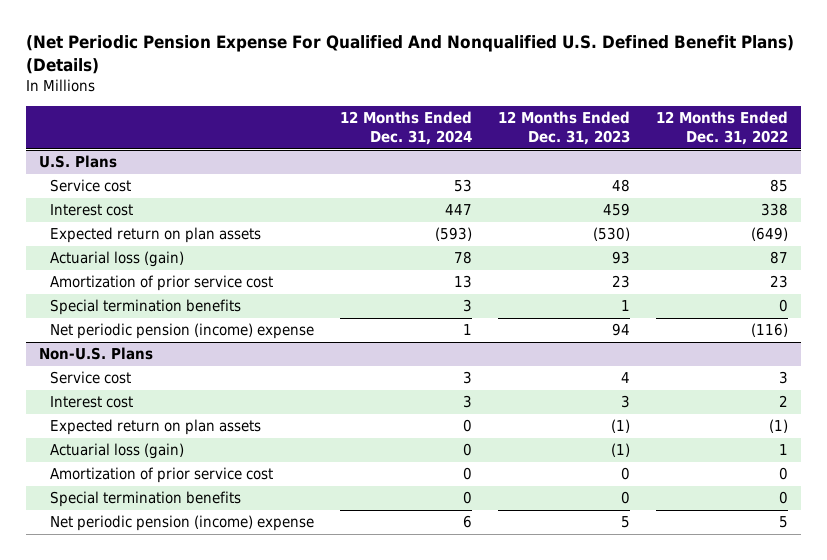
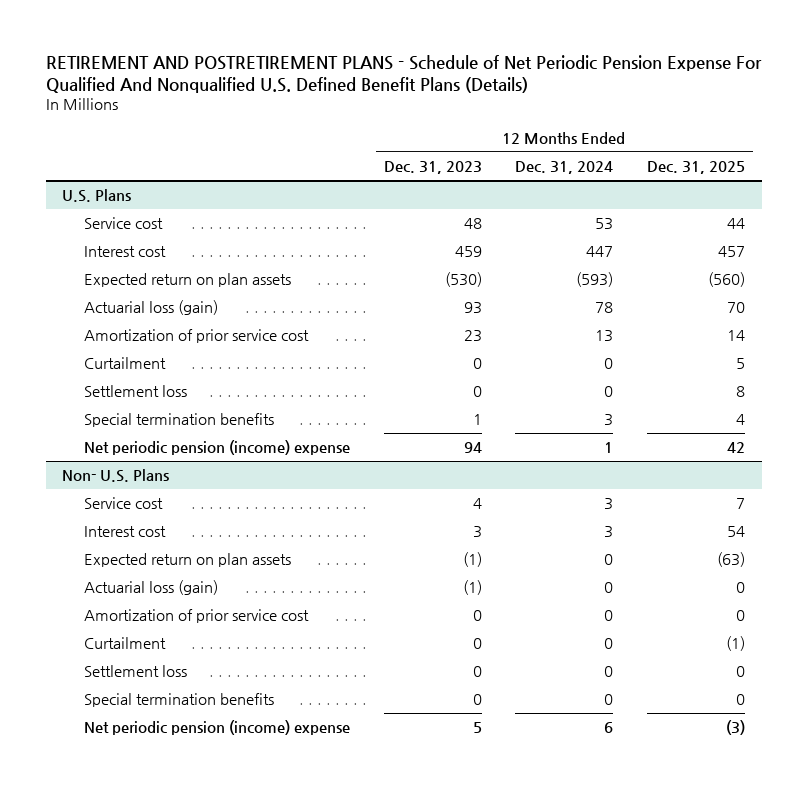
- (Net Periodic Pension Expense For Qualified And Nonqualified U.S. Defined Benefit Plans) (Details)
+ RETIREMENT AND POSTRETIREMENT PLANS - Schedule of Net Periodic Pension Expense For Qualified And Nonqualified U.S. Defined Benefit Plans (Details)
- | 12 Months Ended Dec. 31, 2024 | 12 Months Ended Dec. 31, 2023 | 12 Months Ended Dec. 31, 2022
+ | 12 Months Ended Dec. 31, 2023 | 12 Months Ended Dec. 31, 2024 | 12 Months Ended Dec. 31, 2025
@ U.S. Plans
+ Curtailment | 0 | 0 | 5
+ Settlement loss | 0 | 0 | 8
- Non-U.S. Plans
+ Non- U.S. Plans
+ Curtailment | 0 | 0 | (1)
+ Settlement loss | 0 | 0 | 0

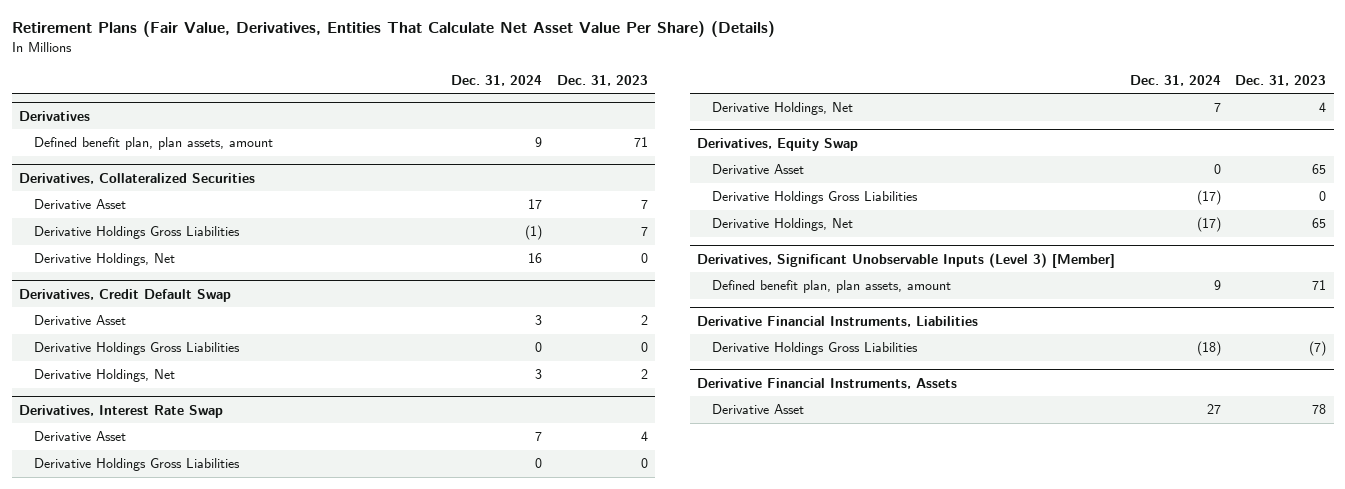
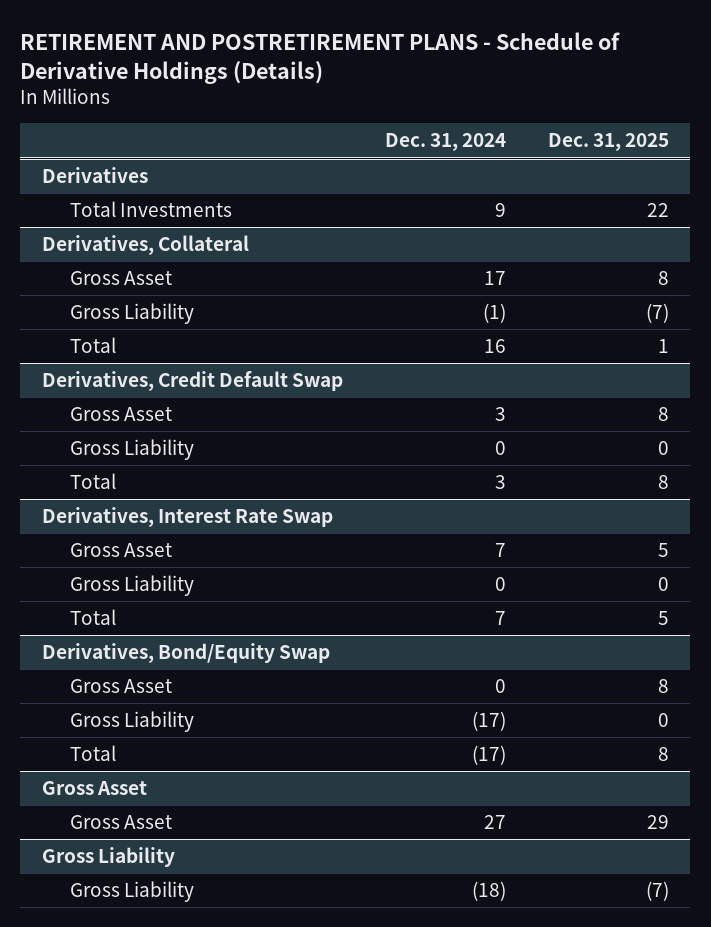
- Retirement Plans (Fair Value, Derivatives, Entities That Calculate Net Asset Value Per Share) (Details)
+ RETIREMENT AND POSTRETIREMENT PLANS - Schedule of Derivative Holdings (Details)
- | Dec. 31, 2024 | Dec. 31, 2023
+ | Dec. 31, 2024 | Dec. 31, 2025
@ Derivatives
- Defined benefit plan, plan assets, amount | 9 | 71
- Derivatives, Collateralized Securities
- Derivative Asset | 17 | 7
- Derivative Holdings Gross Liabilities | (1) | 7
- Derivative Holdings, Net | 16 | 0
@ Derivatives
+ Total Investments | 9 | 22
+ Derivatives, Collateral
+ Gross Asset | 17 | 8
+ Gross Liability | (1) | (7)
+ Total | 16 | 1
@ Derivatives, Credit Default Swap
- Derivative Asset | 3 | 2
- Derivative Holdings Gross Liabilities | 0 | 0
- Derivative Holdings, Net | 3 | 2
+ Gross Asset | 3 | 8
+ Gross Liability | 0 | 0
+ Total | 3 | 8
@ Derivatives, Interest Rate Swap
- Derivative Asset | 7 | 4
- Derivative Holdings Gross Liabilities | 0 | 0
- Derivative Holdings, Net | 7 | 4
- Derivatives, Equity Swap
- Derivative Asset | 0 | 65
- Derivative Holdings Gross Liabilities | (17) | 0
- Derivative Holdings, Net | (17) | 65
- Derivatives, Significant Unobservable Inputs (Level 3) [Member]
- Defined benefit plan, plan assets, amount | 9 | 71
- Derivative Financial Instruments, Liabilities
- Derivative Holdings Gross Liabilities | (18) | (7)
- Derivative Financial Instruments, Assets
- Derivative Asset | 27 | 78
@ Derivatives, Interest Rate Swap
+ Gross Asset | 7 | 5
+ Gross Liability | 0 | 0
+ Total | 7 | 5
+ Derivatives, Bond/Equity Swap
+ Gross Asset | 0 | 8
+ Gross Liability | (17) | 0
+ Total | (17) | 8
+ Gross Asset
+ Gross Asset | 27 | 29
+ Gross Liability
+ Gross Liability | (18) | (7)

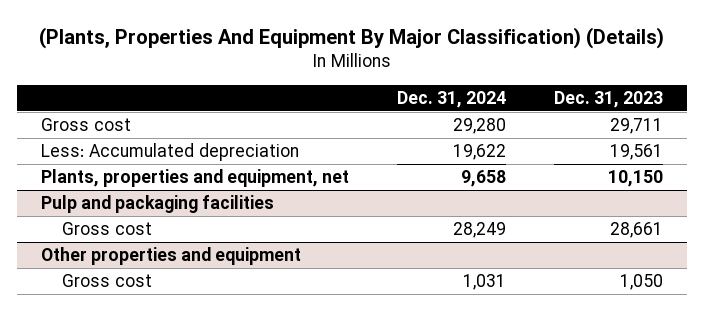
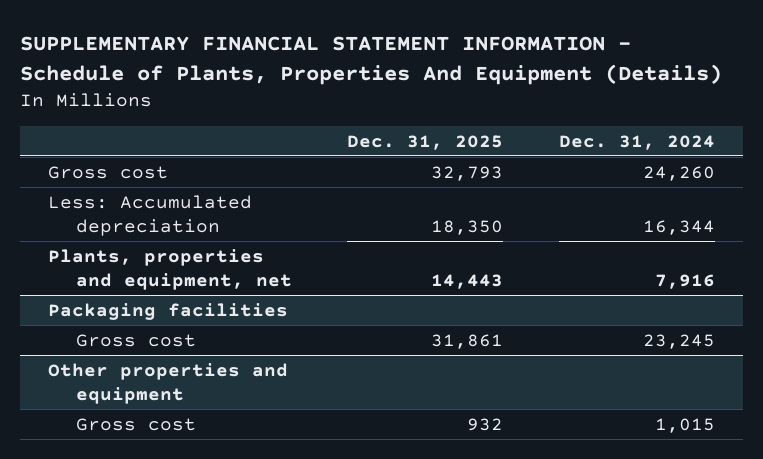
- (Plants, Properties And Equipment By Major Classification) (Details)
+ SUPPLEMENTARY FINANCIAL STATEMENT INFORMATION - Schedule of Plants, Properties And Equipment (Details)
- | Dec. 31, 2024 | Dec. 31, 2023
+ | Dec. 31, 2025 | Dec. 31, 2024
- Gross cost | 29,280 | 29,711
- Less: Accumulated depreciation | 19,622 | 19,561
- Plants, properties and equipment, net | 9,658 | 10,150
- Pulp and packaging facilities
- Gross cost | 28,249 | 28,661
+ Gross cost | 32,793 | 24,260
+ Less: Accumulated depreciation | 18,350 | 16,344
+ Plants, properties and equipment, net | 14,443 | 7,916
+ Packaging facilities
+ Gross cost | 31,861 | 23,245
@ Other properties and equipment
- Gross cost | 1,031 | 1,050
+ Gross cost | 932 | 1,015

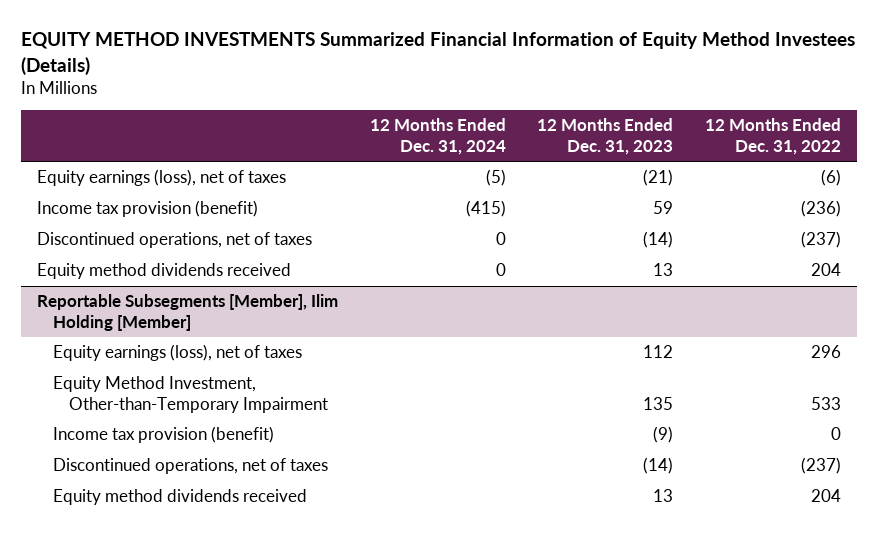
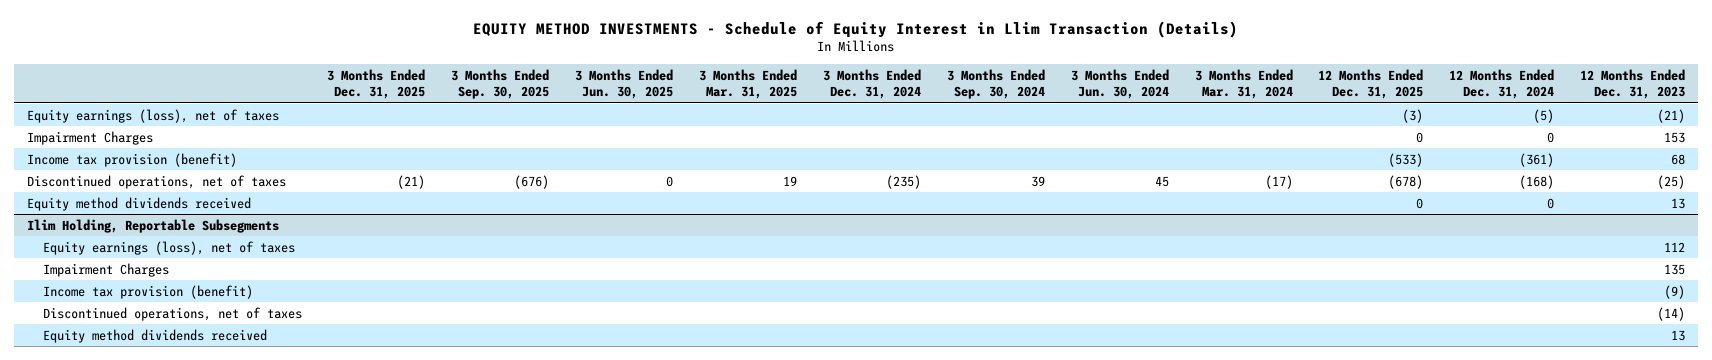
- EQUITY METHOD INVESTMENTS Summarized Financial Information of Equity Method Investees (Details)
+ EQUITY METHOD INVESTMENTS - Schedule of Equity Interest in Llim Transaction (Details)
- | 12 Months Ended Dec. 31, 2024 | 12 Months Ended Dec. 31, 2023 | 12 Months Ended Dec. 31, 2022
+ | 3 Months Ended Dec. 31, 2025 | 3 Months Ended Sep. 30, 2025 | 3 Months Ended Jun. 30, 2025 | 3 Months Ended Mar. 31, 2025 | 3 Months Ended Dec. 31, 2024 | 3 Months Ended Sep. 30, 2024 | 3 Months Ended Jun. 30, 2024 | 3 Months Ended Mar. 31, 2024 | 12 Months Ended Dec. 31, 2025 | 12 Months Ended Dec. 31, 2024 | 12 Months Ended Dec. 31, 2023
- Income tax provision (benefit) | (415) | 59 | (236)
- Discontinued operations, net of taxes | 0 | (14) | (237)
+ Impairment Charges | | | | | | | | | 0 | 0 | 153
+ Income tax provision (benefit) | | | | | | | | | (533) | (361) | 68
+ Discontinued operations, net of taxes | (21) | (676) | 0 | 19 | (235) | 39 | 45 | (17) | (678) | (168) | (25)
- Reportable Subsegments [Member], Ilim Holding [Member]
+ Ilim Holding, Reportable Subsegments
- Equity Method Investment, Other-than-Temporary Impairment | | 135 | 533
+ Impairment Charges | | | | | | | | | | | 135

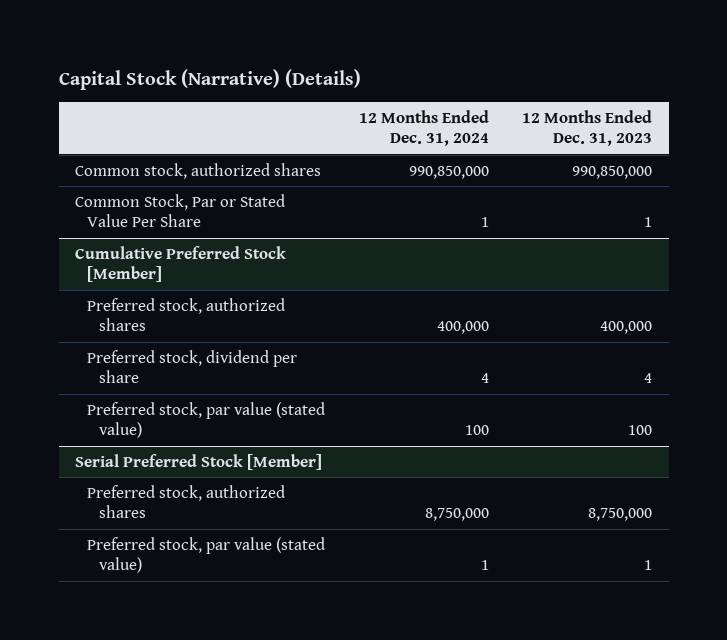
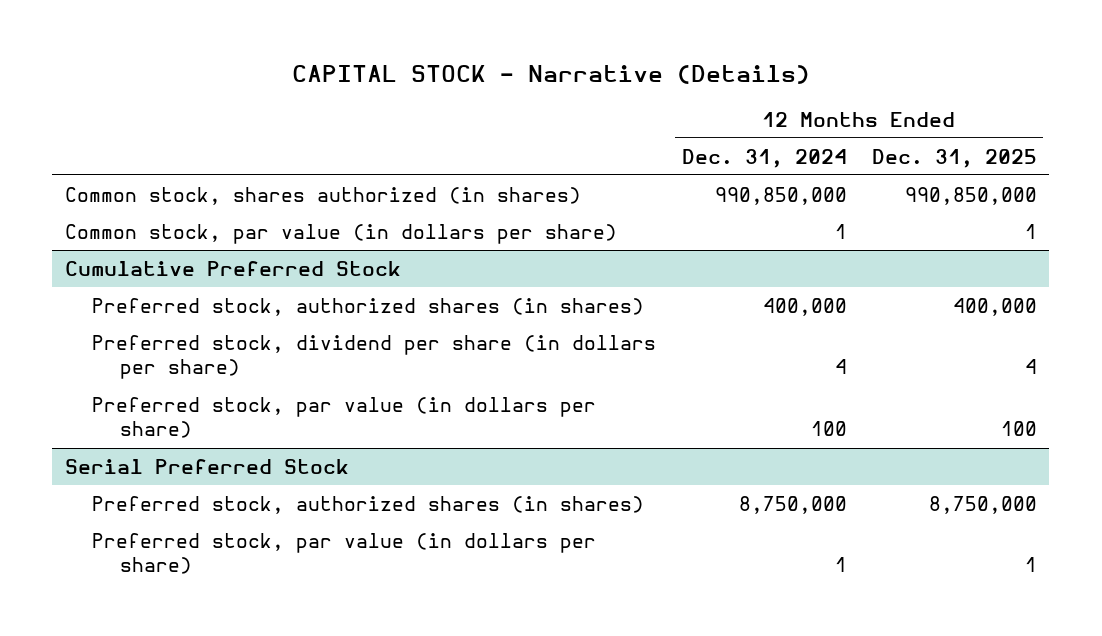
- Capital Stock (Narrative) (Details)
+ CAPITAL STOCK - Narrative (Details)
- | 12 Months Ended Dec. 31, 2024 | 12 Months Ended Dec. 31, 2023
+ | 12 Months Ended Dec. 31, 2024 | 12 Months Ended Dec. 31, 2025
- Common stock, authorized shares | 990,850,000 | 990,850,000
- Common Stock, Par or Stated Value Per Share | 1 | 1
- Cumulative Preferred Stock [Member]
- Preferred stock, authorized shares | 400,000 | 400,000
- Preferred stock, dividend per share | 4 | 4
- Preferred stock, par value (stated value) | 100 | 100
- Serial Preferred Stock [Member]
- Preferred stock, authorized shares | 8,750,000 | 8,750,000
- Preferred stock, par value (stated value) | 1 | 1
+ Common stock, shares authorized (in shares) | 990,850,000 | 990,850,000
+ Common stock, par value (in dollars per share) | 1 | 1
+ Cumulative Preferred Stock
+ Preferred stock, authorized shares (in shares) | 400,000 | 400,000
+ Preferred stock, dividend per share (in dollars per share) | 4 | 4
+ Preferred stock, par value (in dollars per share) | 100 | 100
+ Serial Preferred Stock
+ Preferred stock, authorized shares (in shares) | 8,750,000 | 8,750,000
+ Preferred stock, par value (in dollars per share) | 1 | 1

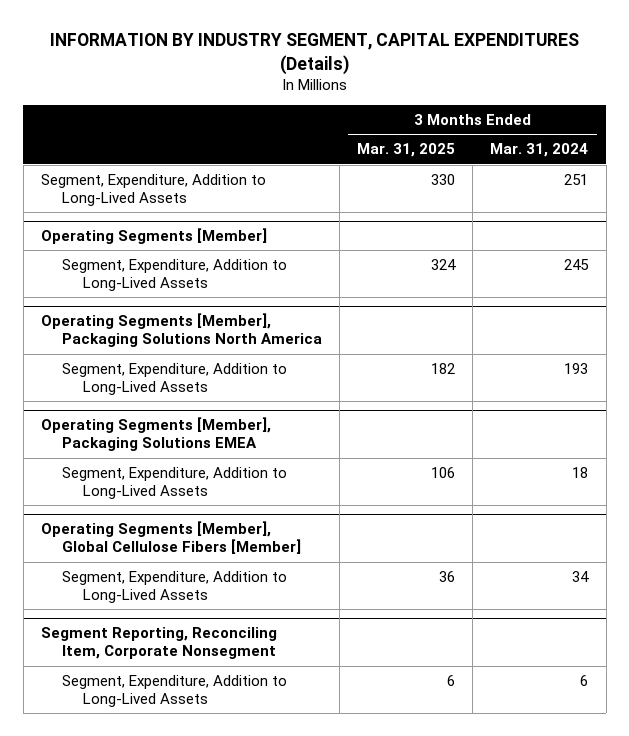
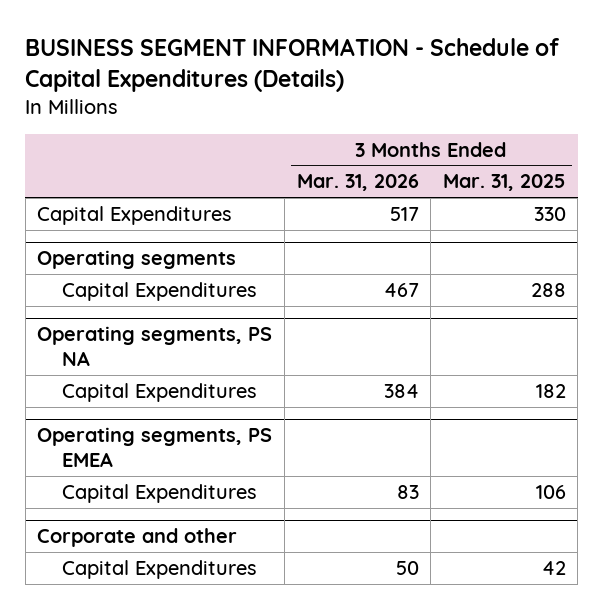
- INFORMATION BY INDUSTRY SEGMENT, CAPITAL EXPENDITURES (Details)
+ BUSINESS SEGMENT INFORMATION - Schedule of Capital Expenditures (Details)
- | 3 Months Ended Mar. 31, 2025 | 3 Months Ended Mar. 31, 2024
+ | 3 Months Ended Mar. 31, 2026 | 3 Months Ended Mar. 31, 2025
- Segment, Expenditure, Addition to Long-Lived Assets | 330 | 251
- Operating Segments [Member]
- Segment, Expenditure, Addition to Long-Lived Assets | 324 | 245
- Operating Segments [Member], Packaging Solutions North America
- Segment, Expenditure, Addition to Long-Lived Assets | 182 | 193
- Operating Segments [Member], Packaging Solutions EMEA
- Segment, Expenditure, Addition to Long-Lived Assets | 106 | 18
- Operating Segments [Member], Global Cellulose Fibers [Member]
- Segment, Expenditure, Addition to Long-Lived Assets | 36 | 34
- Segment Reporting, Reconciling Item, Corporate Nonsegment
- Segment, Expenditure, Addition to Long-Lived Assets | 6 | 6
+ Capital Expenditures | 517 | 330
+ Operating segments
+ Capital Expenditures | 467 | 288
+ Operating segments, PS NA
+ Capital Expenditures | 384 | 182
+ Operating segments, PS EMEA
+ Capital Expenditures | 83 | 106
+ Corporate and other
+ Capital Expenditures | 50 | 42

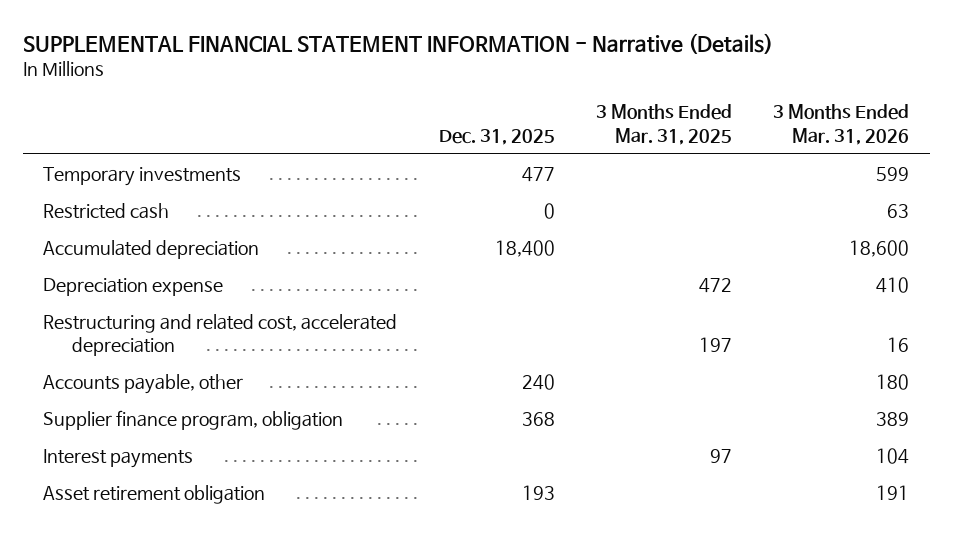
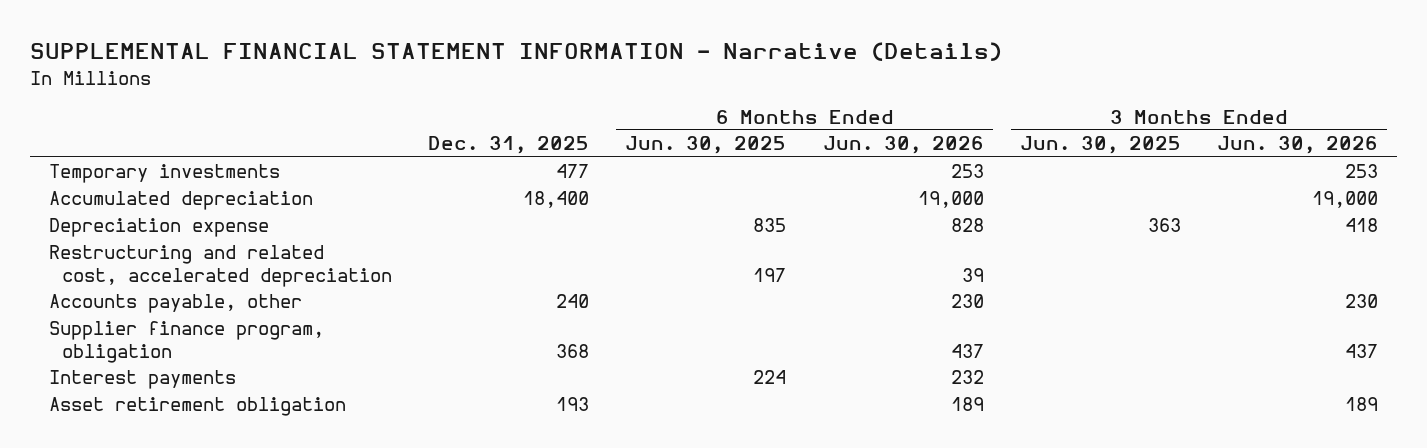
- | Dec. 31, 2025 | 3 Months Ended Mar. 31, 2025 | 3 Months Ended Mar. 31, 2026
+ | Dec. 31, 2025 | 6 Months Ended Jun. 30, 2025 | 6 Months Ended Jun. 30, 2026 | 3 Months Ended Jun. 30, 2025 | 3 Months Ended Jun. 30, 2026
- Restricted cash | 0 | | 63

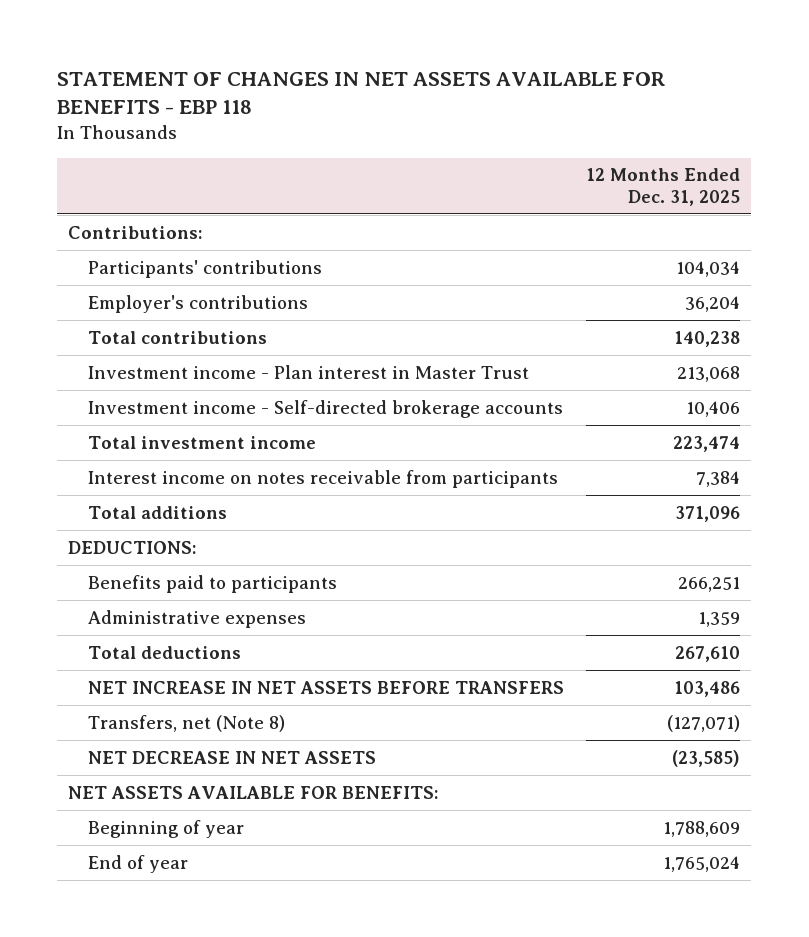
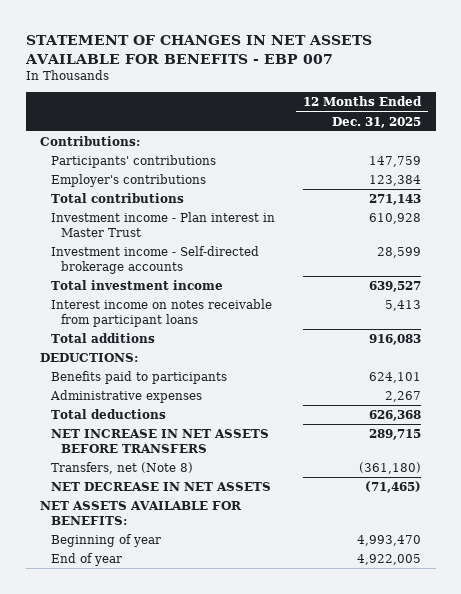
- STATEMENT OF CHANGES IN NET ASSETS AVAILABLE FOR BENEFITS - EBP 118
+ STATEMENT OF CHANGES IN NET ASSETS AVAILABLE FOR BENEFITS - EBP 007
- Participants' contributions | 104,034
- Employer's contributions | 36,204
- Total contributions | 140,238
- Investment income - Plan interest in Master Trust | 213,068
- Investment income - Self-directed brokerage accounts | 10,406
- Total investment income | 223,474
- Interest income on notes receivable from participants | 7,384
- Total additions | 371,096
+ Participants' contributions | 147,759
+ Employer's contributions | 123,384
+ Total contributions | 271,143
+ Investment income - Plan interest in Master Trust | 610,928
+ Investment income - Self-directed brokerage accounts | 28,599
+ Total investment income | 639,527
+ Interest income on notes receivable from participant loans | 5,413
+ Total additions | 916,083
- Benefits paid to participants | 266,251
- Administrative expenses | 1,359
- Total deductions | 267,610
- NET INCREASE IN NET ASSETS BEFORE TRANSFERS | 103,486
- Transfers, net (Note 8) | (127,071)
- NET DECREASE IN NET ASSETS | (23,585)
+ Benefits paid to participants | 624,101
+ Administrative expenses | 2,267
+ Total deductions | 626,368
+ NET INCREASE IN NET ASSETS BEFORE TRANSFERS | 289,715
+ Transfers, net (Note 8) | (361,180)
+ NET DECREASE IN NET ASSETS | (71,465)
- Beginning of year | 1,788,609
- End of year | 1,765,024
+ Beginning of year | 4,993,470
+ End of year | 4,922,005

